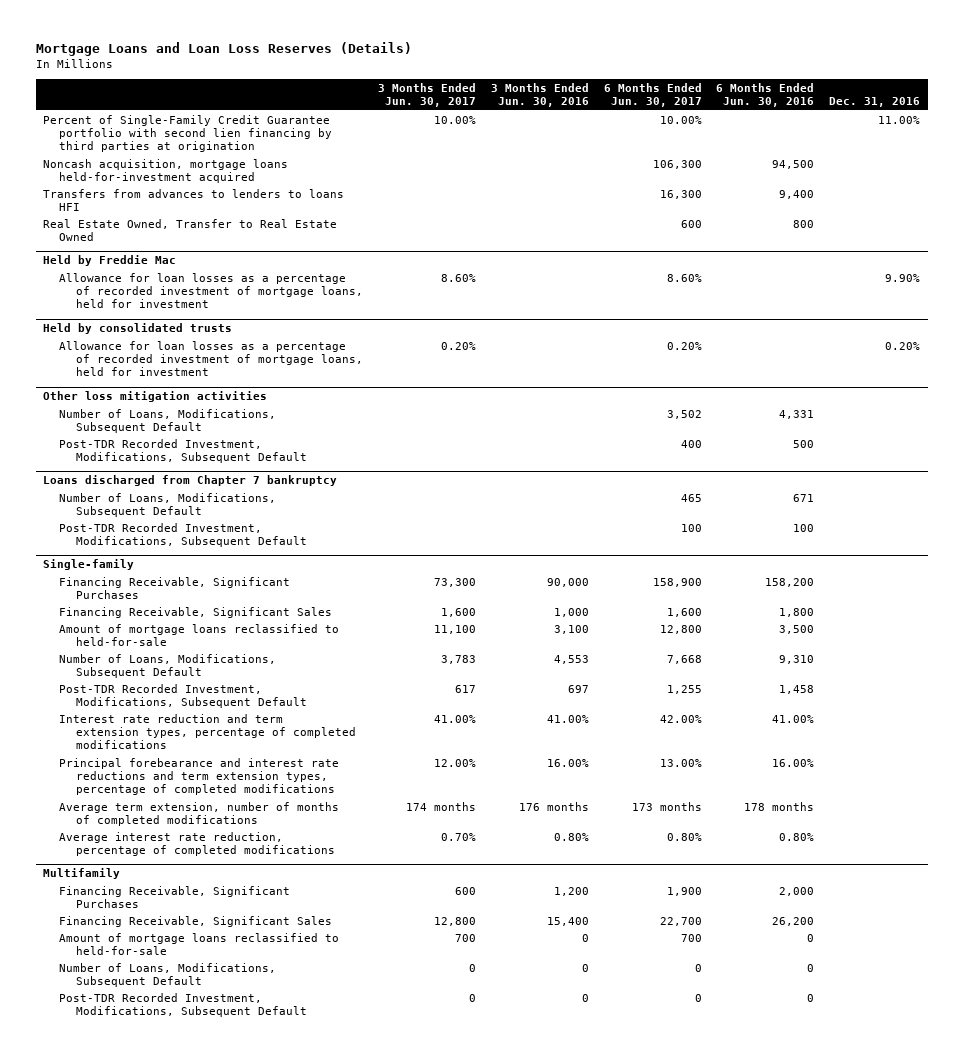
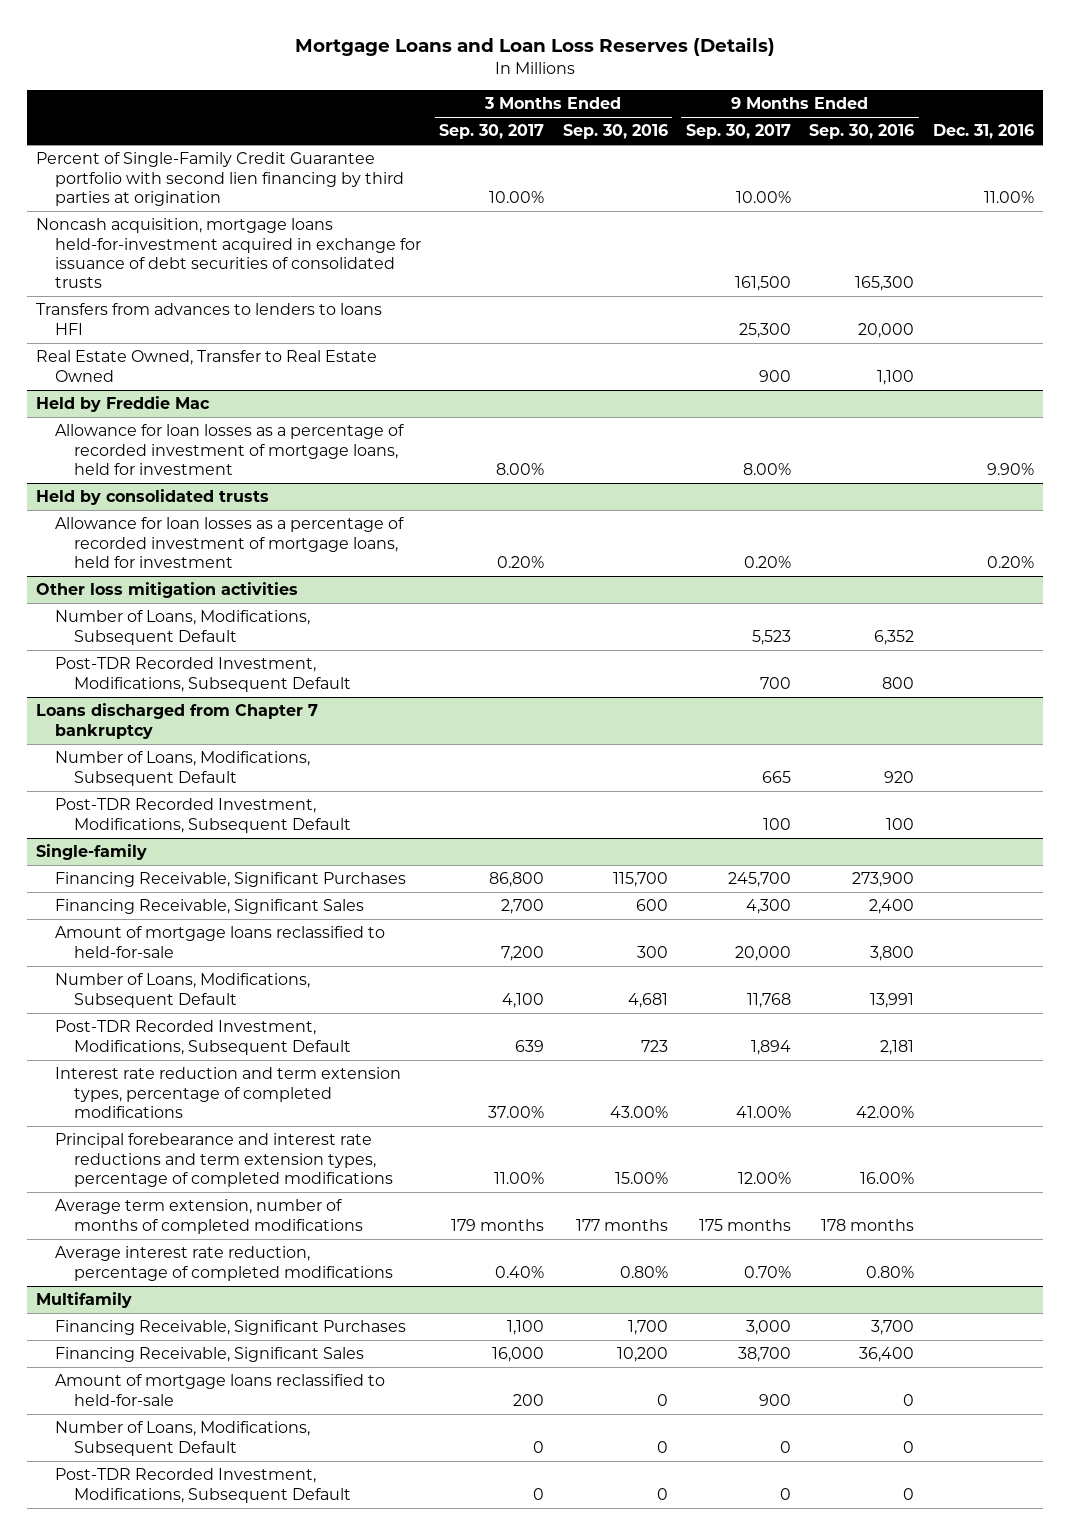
- | 3 Months Ended Jun. 30, 2017 | 3 Months Ended Jun. 30, 2016 | 6 Months Ended Jun. 30, 2017 | 6 Months Ended Jun. 30, 2016 | Dec. 31, 2016
+ | 3 Months Ended Sep. 30, 2017 | 3 Months Ended Sep. 30, 2016 | 9 Months Ended Sep. 30, 2017 | 9 Months Ended Sep. 30, 2016 | Dec. 31, 2016
- Noncash acquisition, mortgage loans held-for-investment acquired | | | 106,300 | 94,500 |
+ Noncash acquisition, mortgage loans held-for-investment acquired in exchange for issuance of debt securities of consolidated trusts | | | 161,500 | 165,300 |

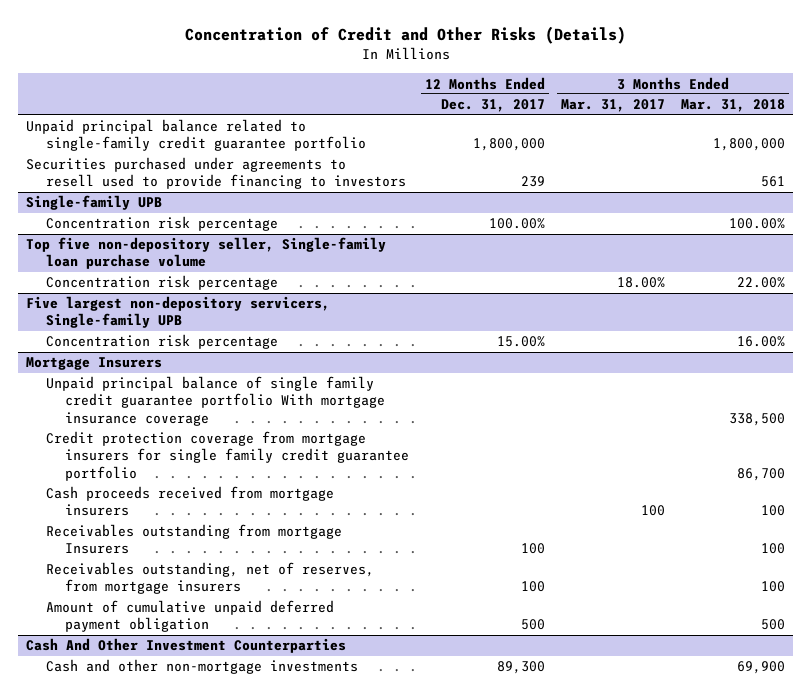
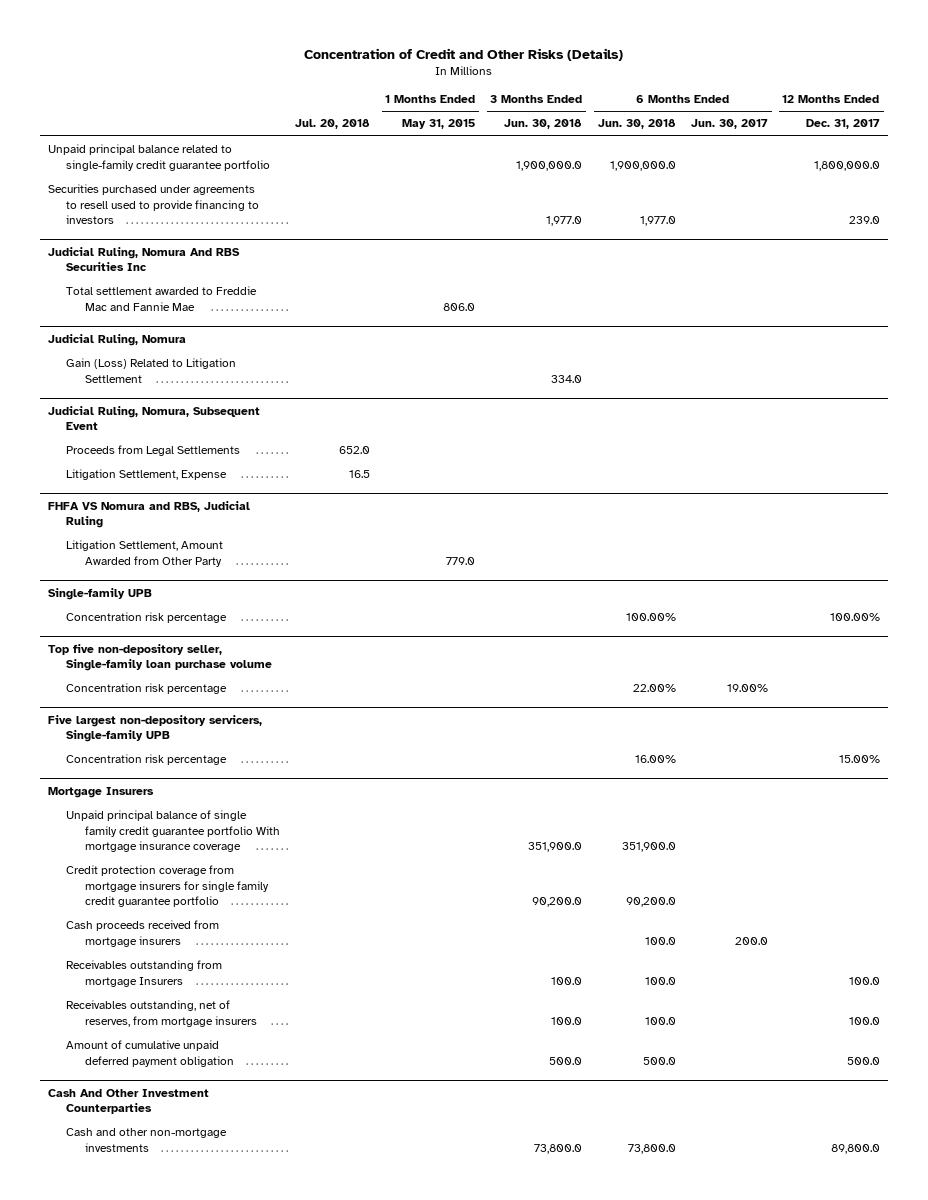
- | 12 Months Ended Dec. 31, 2017 | 3 Months Ended Mar. 31, 2017 | 3 Months Ended Mar. 31, 2018
+ | Jul. 20, 2018 | 1 Months Ended May 31, 2015 | 3 Months Ended Jun. 30, 2018 | 6 Months Ended Jun. 30, 2018 | 6 Months Ended Jun. 30, 2017 | 12 Months Ended Dec. 31, 2017
- Unpaid principal balance related to single-family credit guarantee portfolio | 1,800,000 | | 1,800,000
- Securities purchased under agreements to resell used to provide financing to investors | 239 | | 561
+ Unpaid principal balance related to single-family credit guarantee portfolio | | | 1,900,000.0 | 1,900,000.0 | | 1,800,000.0
+ Securities purchased under agreements to resell used to provide financing to investors | | | 1,977.0 | 1,977.0 | | 239.0
+ Judicial Ruling, Nomura And RBS Securities Inc
+ Total settlement awarded to Freddie Mac and Fannie Mae | | 806.0 | | | |
+ Judicial Ruling, Nomura
+ Gain (Loss) Related to Litigation Settlement | | | 334.0 | | |
+ Judicial Ruling, Nomura, Subsequent Event
+ Proceeds from Legal Settlements | 652.0 | | | | |
+ Litigation Settlement, Expense | 16.5 | | | | |
+ FHFA VS Nomura and RBS, Judicial Ruling
+ Litigation Settlement, Amount Awarded from Other Party | | 779.0 | | | |
@ Mortgage Insurers
- Receivables outstanding from mortgage Insurers | 100 | | 100
- Receivables outstanding, net of reserves, from mortgage insurers | 100 | | 100
- Amount of cumulative unpaid deferred payment obligation | 500 | | 500
+ Receivables outstanding from mortgage Insurers | | | 100.0 | 100.0 | | 100.0
+ Receivables outstanding, net of reserves, from mortgage insurers | | | 100.0 | 100.0 | | 100.0
+ Amount of cumulative unpaid deferred payment obligation | | | 500.0 | 500.0 | | 500.0
@ Cash And Other Investment Counterparties
- Cash and other non-mortgage investments | 89,300 | | 69,900
+ Cash and other non-mortgage investments | | | 73,800.0 | 73,800.0 | | 89,800.0

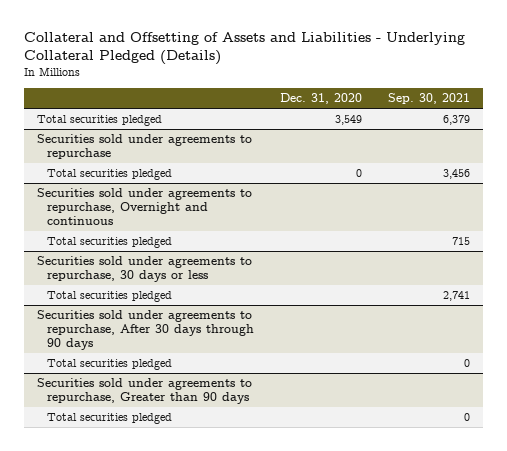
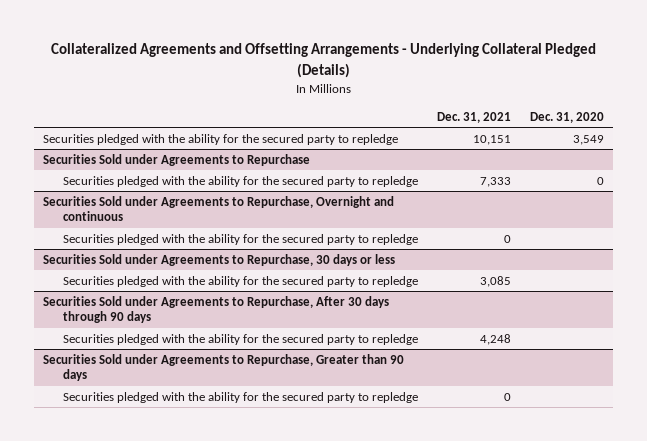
- Collateral and Offsetting of Assets and Liabilities - Underlying Collateral Pledged (Details)
+ Collateralized Agreements and Offsetting Arrangements - Underlying Collateral Pledged (Details)
- | Dec. 31, 2020 | Sep. 30, 2021
+ | Dec. 31, 2021 | Dec. 31, 2020
- Total securities pledged | 3,549 | 6,379
- Securities sold under agreements to repurchase
- Total securities pledged | 0 | 3,456
- Securities sold under agreements to repurchase, Overnight and continuous
- Total securities pledged | | 715
- Securities sold under agreements to repurchase, 30 days or less
- Total securities pledged | | 2,741
- Securities sold under agreements to repurchase, After 30 days through 90 days
- Total securities pledged | | 0
- Securities sold under agreements to repurchase, Greater than 90 days
- Total securities pledged | | 0
+ Securities pledged with the ability for the secured party to repledge | 10,151 | 3,549
+ Securities Sold under Agreements to Repurchase
+ Securities pledged with the ability for the secured party to repledge | 7,333 | 0
+ Securities Sold under Agreements to Repurchase, Overnight and continuous
+ Securities pledged with the ability for the secured party to repledge | 0 |
+ Securities Sold under Agreements to Repurchase, 30 days or less
+ Securities pledged with the ability for the secured party to repledge | 3,085 |
+ Securities Sold under Agreements to Repurchase, After 30 days through 90 days
+ Securities pledged with the ability for the secured party to repledge | 4,248 |
+ Securities Sold under Agreements to Repurchase, Greater than 90 days
+ Securities pledged with the ability for the secured party to repledge | 0 |

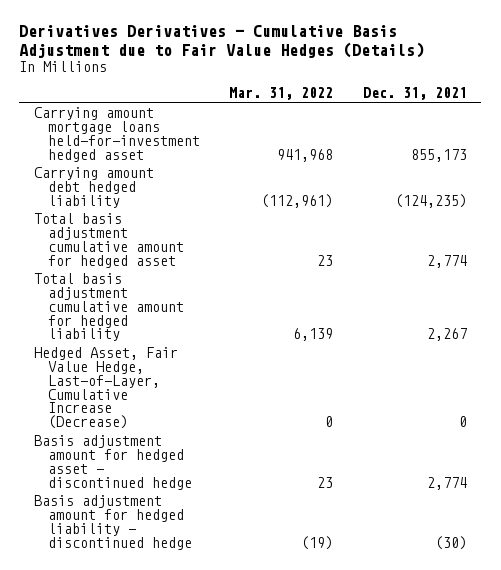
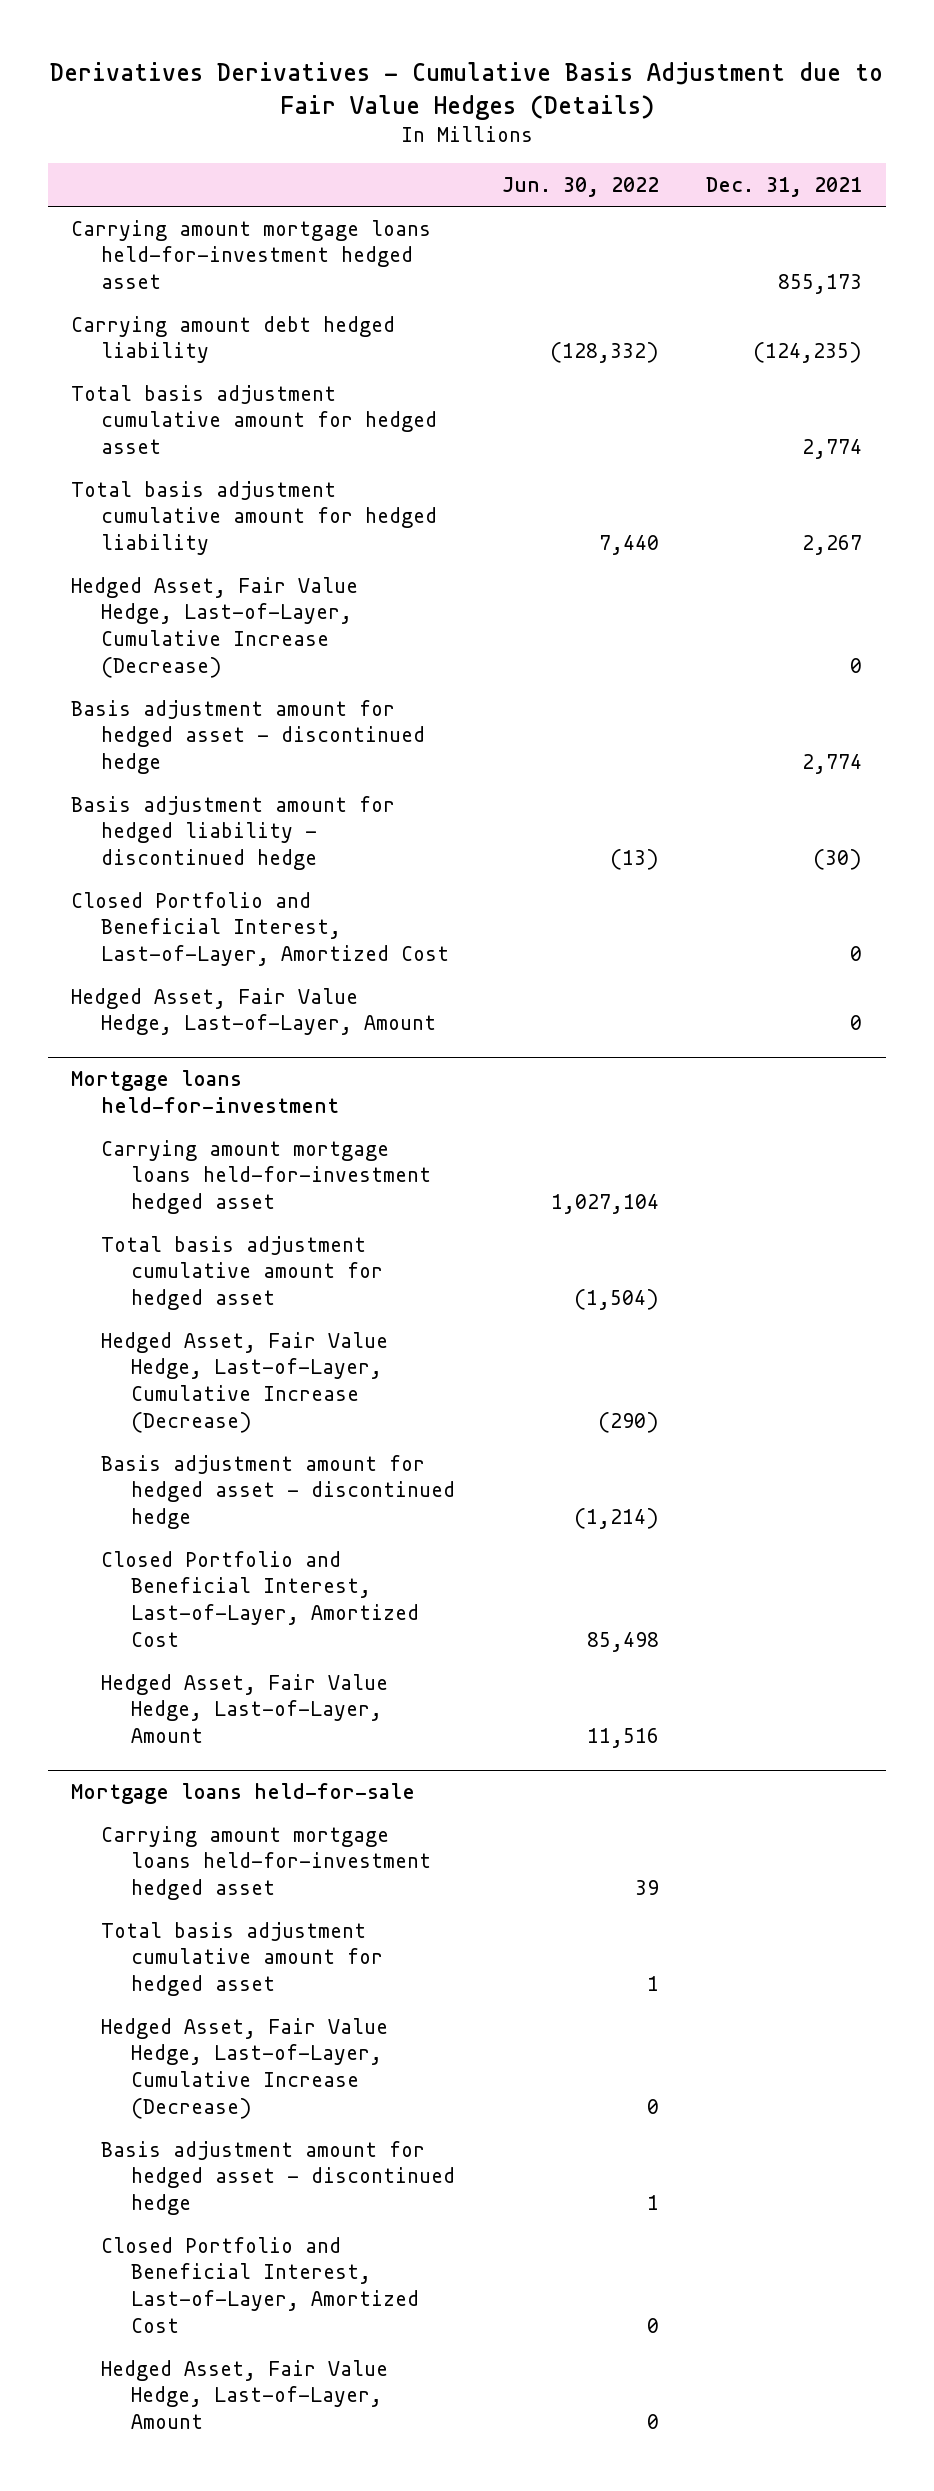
- | Mar. 31, 2022 | Dec. 31, 2021
+ | Jun. 30, 2022 | Dec. 31, 2021
+ Closed Portfolio and Beneficial Interest, Last-of-Layer, Amortized Cost | | 0
+ Hedged Asset, Fair Value Hedge, Last-of-Layer, Amount | | 0
+ Mortgage loans held-for-investment
+ Carrying amount mortgage loans held-for-investment hedged asset | 1,027,104 |
+ Total basis adjustment cumulative amount for hedged asset | (1,504) |
+ Hedged Asset, Fair Value Hedge, Last-of-Layer, Cumulative Increase (Decrease) | (290) |
+ Basis adjustment amount for hedged asset - discontinued hedge | (1,214) |
+ Closed Portfolio and Beneficial Interest, Last-of-Layer, Amortized Cost | 85,498 |
+ Hedged Asset, Fair Value Hedge, Last-of-Layer, Amount | 11,516 |
+ Mortgage loans held-for-sale
+ Carrying amount mortgage loans held-for-investment hedged asset | 39 |
+ Total basis adjustment cumulative amount for hedged asset | 1 |
+ Hedged Asset, Fair Value Hedge, Last-of-Layer, Cumulative Increase (Decrease) | 0 |
+ Basis adjustment amount for hedged asset - discontinued hedge | 1 |
+ Closed Portfolio and Beneficial Interest, Last-of-Layer, Amortized Cost | 0 |
+ Hedged Asset, Fair Value Hedge, Last-of-Layer, Amount | 0 |

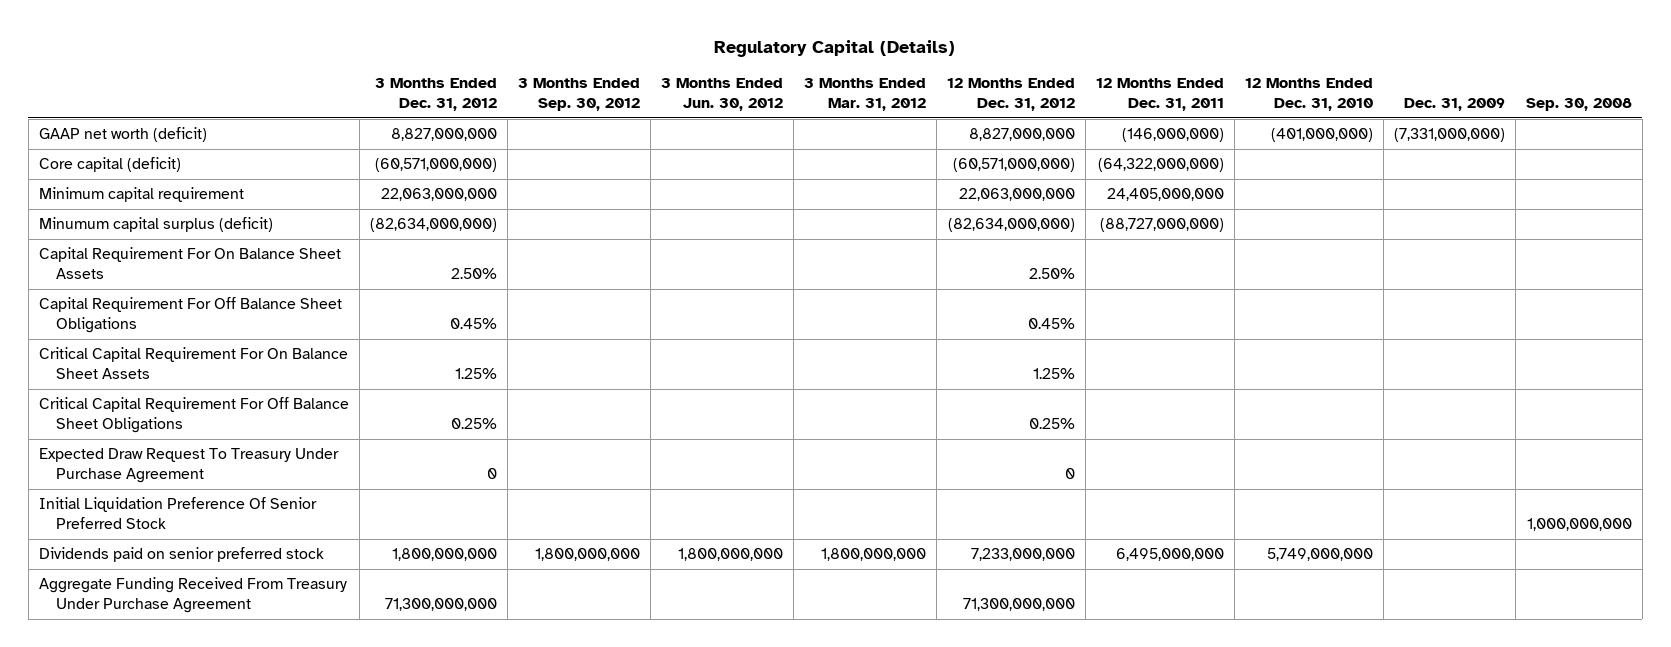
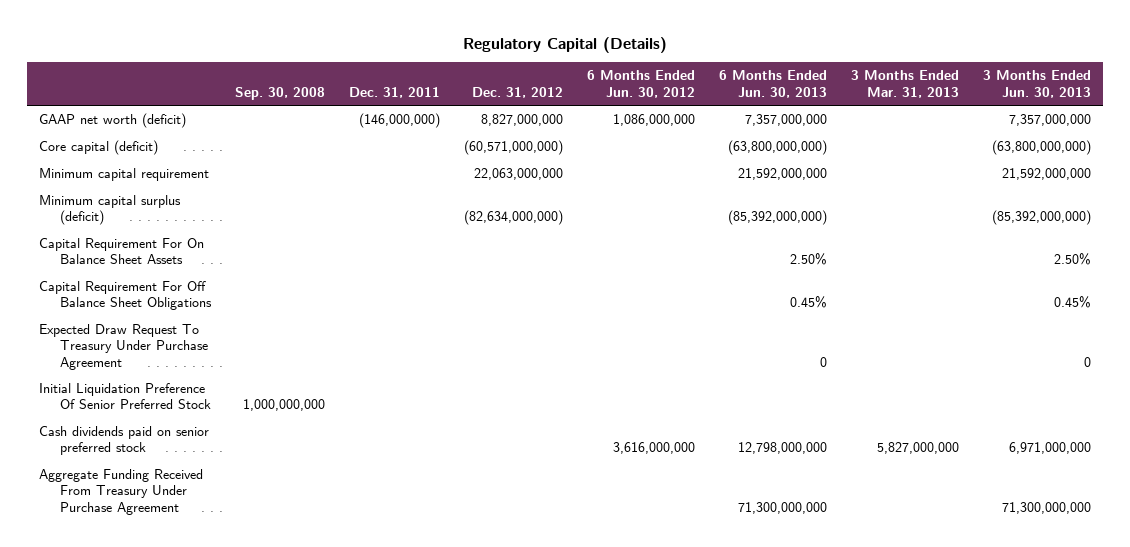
- | 3 Months Ended Dec. 31, 2012 | 3 Months Ended Sep. 30, 2012 | 3 Months Ended Jun. 30, 2012 | 3 Months Ended Mar. 31, 2012 | 12 Months Ended Dec. 31, 2012 | 12 Months Ended Dec. 31, 2011 | 12 Months Ended Dec. 31, 2010 | Dec. 31, 2009 | Sep. 30, 2008
+ | Sep. 30, 2008 | Dec. 31, 2011 | Dec. 31, 2012 | 6 Months Ended Jun. 30, 2012 | 6 Months Ended Jun. 30, 2013 | 3 Months Ended Mar. 31, 2013 | 3 Months Ended Jun. 30, 2013
- Minumum capital surplus (deficit) | (82,634,000,000) | | | | (82,634,000,000) | (88,727,000,000) | | |
+ Minimum capital surplus (deficit) | | | (82,634,000,000) | | (85,392,000,000) | | (85,392,000,000)
- Critical Capital Requirement For On Balance Sheet Assets | 1.25% | | | | 1.25% | | | |
- Critical Capital Requirement For Off Balance Sheet Obligations | 0.25% | | | | 0.25% | | | |
- Dividends paid on senior preferred stock | 1,800,000,000 | 1,800,000,000 | 1,800,000,000 | 1,800,000,000 | 7,233,000,000 | 6,495,000,000 | 5,749,000,000 | |
+ Cash dividends paid on senior preferred stock | | | | 3,616,000,000 | 12,798,000,000 | 5,827,000,000 | 6,971,000,000

